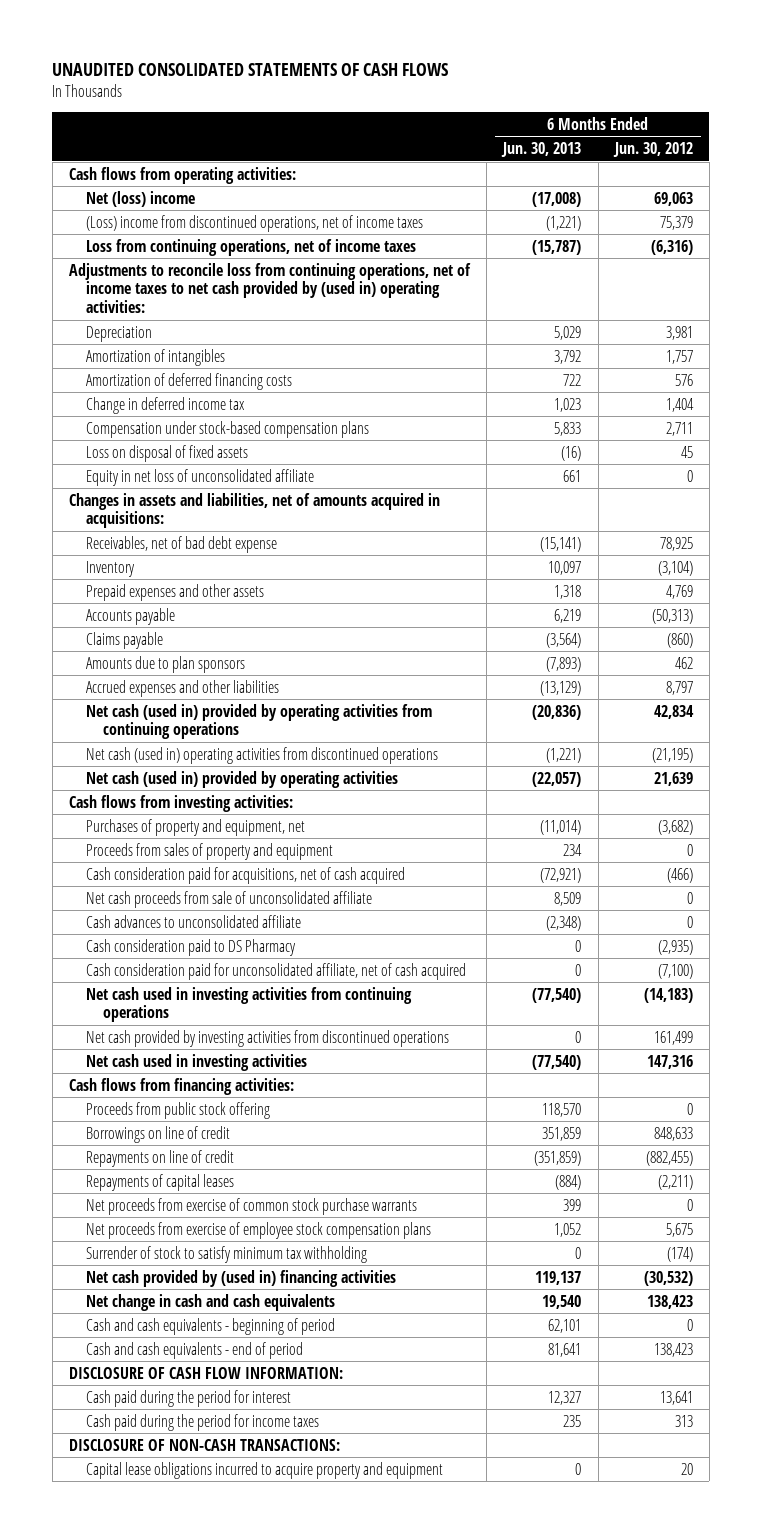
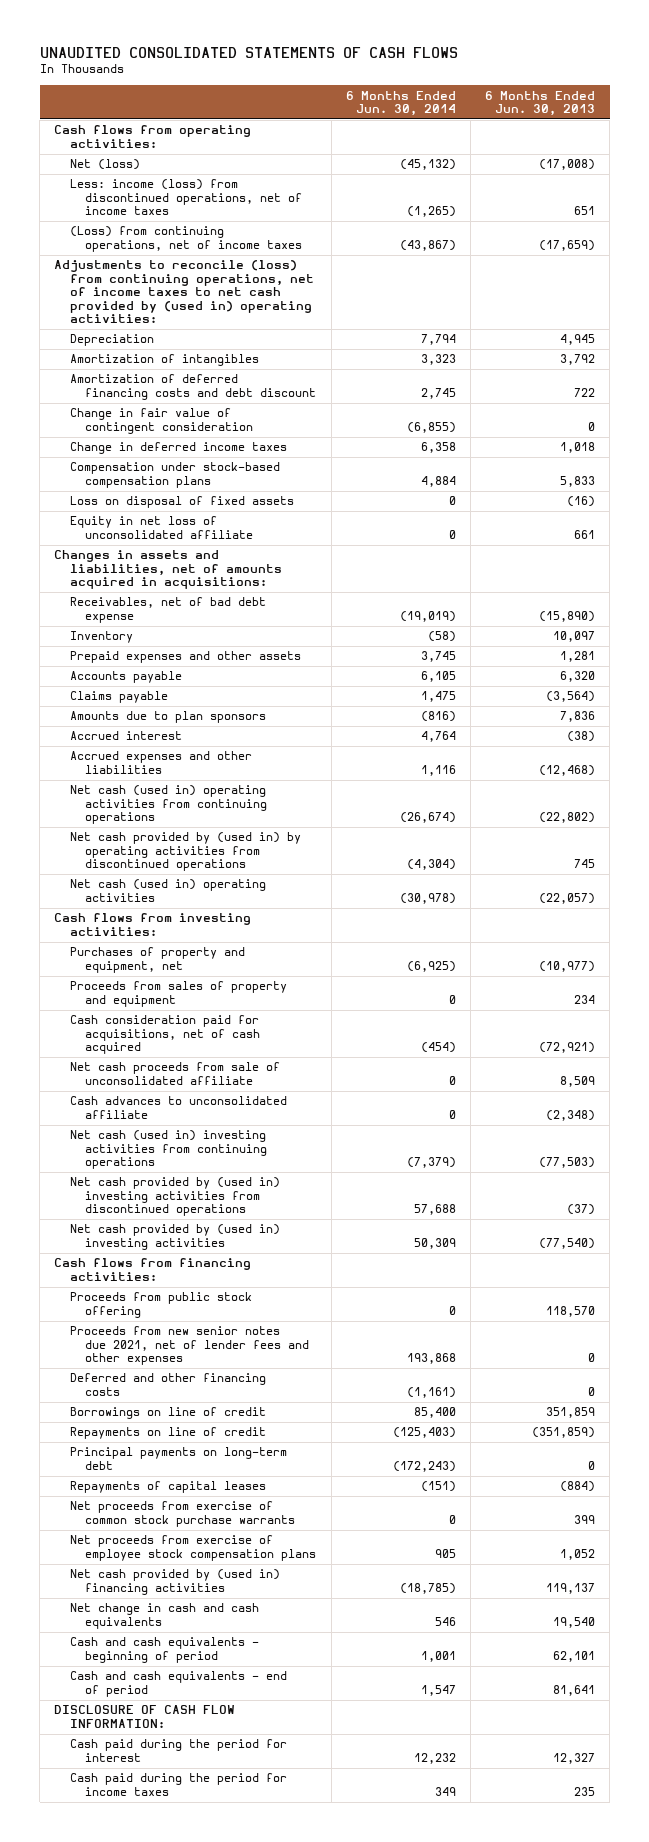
- | 6 Months Ended Jun. 30, 2013 | 6 Months Ended Jun. 30, 2012
+ | 6 Months Ended Jun. 30, 2014 | 6 Months Ended Jun. 30, 2013
- Net (loss) income | (17,008) | 69,063
- (Loss) income from discontinued operations, net of income taxes | (1,221) | 75,379
- Loss from continuing operations, net of income taxes | (15,787) | (6,316)
- Adjustments to reconcile loss from continuing operations, net of income taxes to net cash provided by (used in) operating activities:
- Depreciation | 5,029 | 3,981
+ Net (loss) | (45,132) | (17,008)
+ Less: income (loss) from discontinued operations, net of income taxes | (1,265) | 651
+ (Loss) from continuing operations, net of income taxes | (43,867) | (17,659)
+ Adjustments to reconcile (loss) from continuing operations, net of income taxes to net cash provided by (used in) operating activities:
+ Depreciation | 7,794 | 4,945
- Amortization of deferred financing costs | 722 | 576
- Change in deferred income tax | 1,023 | 1,404
+ Amortization of deferred financing costs and debt discount | 2,745 | 722
+ Change in fair value of contingent consideration | (6,855) | 0
+ Change in deferred income taxes | 6,358 | 1,018
- Receivables, net of bad debt expense | (15,141) | 78,925
+ Receivables, net of bad debt expense | (19,019) | (15,890)
- Prepaid expenses and other assets | 1,318 | 4,769
- Accounts payable | 6,219 | (50,313)
+ Prepaid expenses and other assets | 3,745 | 1,281
+ Accounts payable | 6,105 | 6,320
- Amounts due to plan sponsors | (7,893) | 462
- Accrued expenses and other liabilities | (13,129) | 8,797
- Net cash (used in) provided by operating activities from continuing operations | (20,836) | 42,834
- Net cash (used in) operating activities from discontinued operations | (1,221) | (21,195)
- Net cash (used in) provided by operating activities | (22,057) | 21,639
+ Amounts due to plan sponsors | (816) | 7,836
+ Accrued interest | 4,764 | (38)
+ Accrued expenses and other liabilities | 1,116 | (12,468)
+ Net cash (used in) operating activities from continuing operations | (26,674) | (22,802)
+ Net cash provided by (used in) by operating activities from discontinued operations | (4,304) | 745
+ Net cash (used in) operating activities | (30,978) | (22,057)
- Purchases of property and equipment, net | (11,014) | (3,682)
+ Purchases of property and equipment, net | (6,925) | (10,977)
- Cash consideration paid to DS Pharmacy | 0 | (2,935)
- Cash consideration paid for unconsolidated affiliate, net of cash acquired | 0 | (7,100)
- Net cash used in investing activities from continuing operations | (77,540) | (14,183)
- Net cash provided by investing activities from discontinued operations | 0 | 161,499
- Net cash used in investing activities | (77,540) | 147,316
+ Net cash (used in) investing activities from continuing operations | (7,379) | (77,503)
+ Net cash provided by (used in) investing activities from discontinued operations | 57,688 | (37)
+ Net cash provided by (used in) investing activities | 50,309 | (77,540)
+ Proceeds from new senior notes due 2021, net of lender fees and other expenses | 193,868 | 0
+ Deferred and other financing costs | (1,161) | 0
+ Principal payments on long-term debt | (172,243) | 0
- Surrender of stock to satisfy minimum tax withholding | 0 | (174)
- DISCLOSURE OF NON-CASH TRANSACTIONS:
- Capital lease obligations incurred to acquire property and equipment | 0 | 20

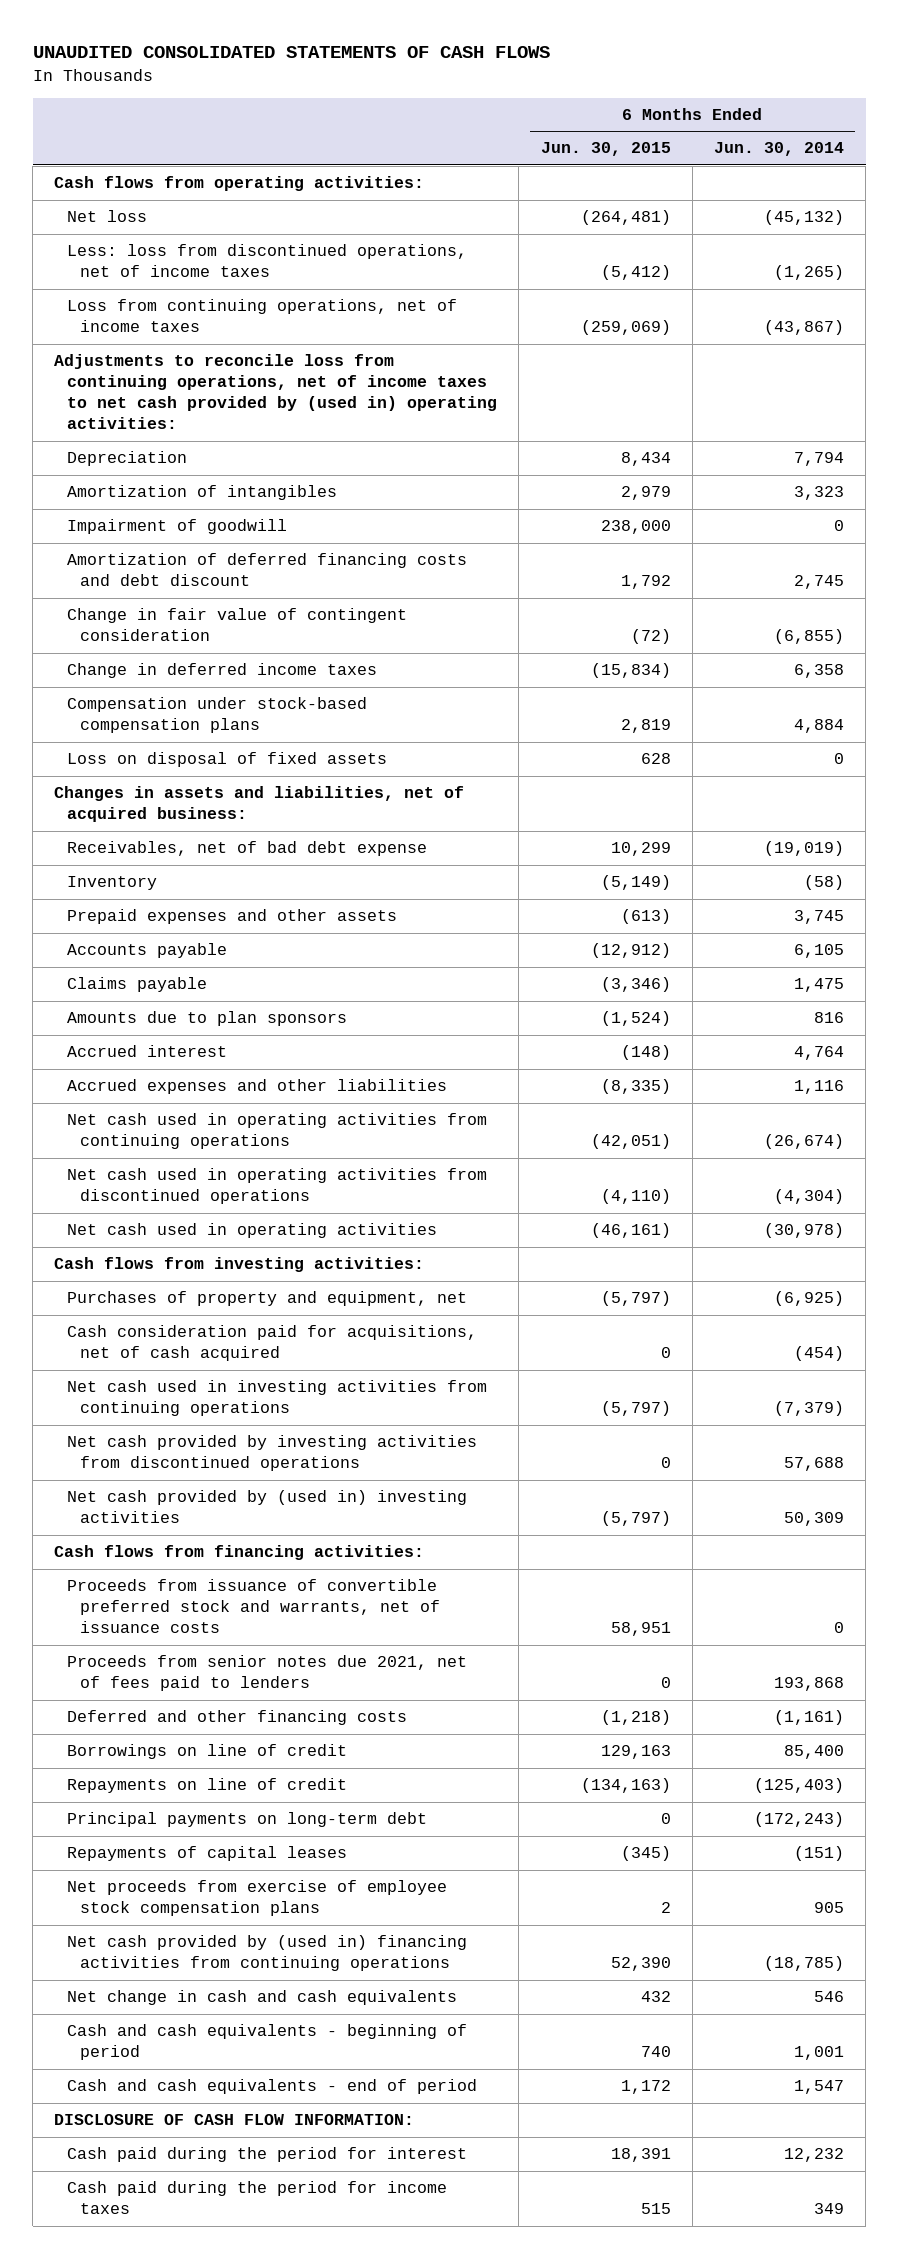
- | 6 Months Ended Jun. 30, 2014 | 6 Months Ended Jun. 30, 2013
+ | 6 Months Ended Jun. 30, 2015 | 6 Months Ended Jun. 30, 2014
- Net (loss) | (45,132) | (17,008)
- Less: income (loss) from discontinued operations, net of income taxes | (1,265) | 651
- (Loss) from continuing operations, net of income taxes | (43,867) | (17,659)
- Adjustments to reconcile (loss) from continuing operations, net of income taxes to net cash provided by (used in) operating activities:
+ Net loss | (264,481) | (45,132)
+ Less: loss from discontinued operations, net of income taxes | (5,412) | (1,265)
+ Loss from continuing operations, net of income taxes | (259,069) | (43,867)
+ Adjustments to reconcile loss from continuing operations, net of income taxes to net cash provided by (used in) operating activities:
+ Impairment of goodwill | 238,000 | 0
- Equity in net loss of unconsolidated affiliate | 0 | 661
- Changes in assets and liabilities, net of amounts acquired in acquisitions:
+ Changes in assets and liabilities, net of acquired business:
- Amounts due to plan sponsors | (816) | 7,836
+ Amounts due to plan sponsors | (1,524) | 816
- Net cash (used in) operating activities from continuing operations | (26,674) | (22,802)
- Net cash provided by (used in) by operating activities from discontinued operations | (4,304) | 745
- Net cash (used in) operating activities | (30,978) | (22,057)
+ Net cash used in operating activities from continuing operations | (42,051) | (26,674)
+ Net cash used in operating activities from discontinued operations | (4,110) | (4,304)
+ Net cash used in operating activities | (46,161) | (30,978)
- Proceeds from sales of property and equipment | 0 | 234
- Net cash proceeds from sale of unconsolidated affiliate | 0 | 8,509
- Cash advances to unconsolidated affiliate | 0 | (2,348)
- Net cash (used in) investing activities from continuing operations | (7,379) | (77,503)
- Net cash provided by (used in) investing activities from discontinued operations | 57,688 | (37)
+ Net cash used in investing activities from continuing operations | (5,797) | (7,379)
+ Net cash provided by investing activities from discontinued operations | 0 | 57,688
- Proceeds from public stock offering | 0 | 118,570
- Proceeds from new senior notes due 2021, net of lender fees and other expenses | 193,868 | 0
+ Proceeds from issuance of convertible preferred stock and warrants, net of issuance costs | 58,951 | 0
+ Proceeds from senior notes due 2021, net of fees paid to lenders | 0 | 193,868
- Net proceeds from exercise of common stock purchase warrants | 0 | 399
- Net cash provided by (used in) financing activities | (18,785) | 119,137
+ Net cash provided by (used in) financing activities from continuing operations | 52,390 | (18,785)

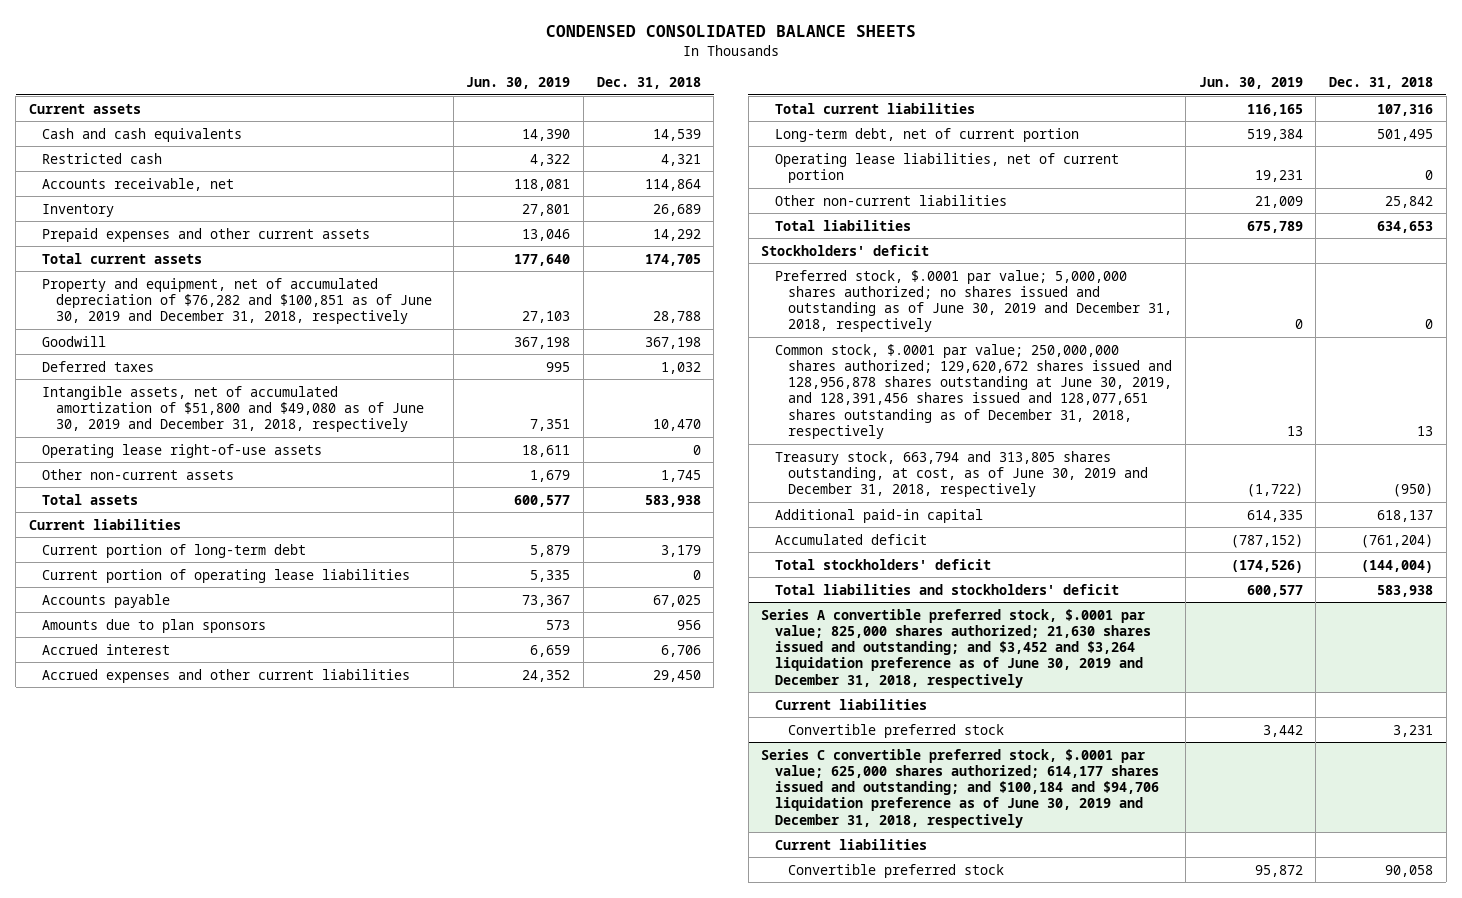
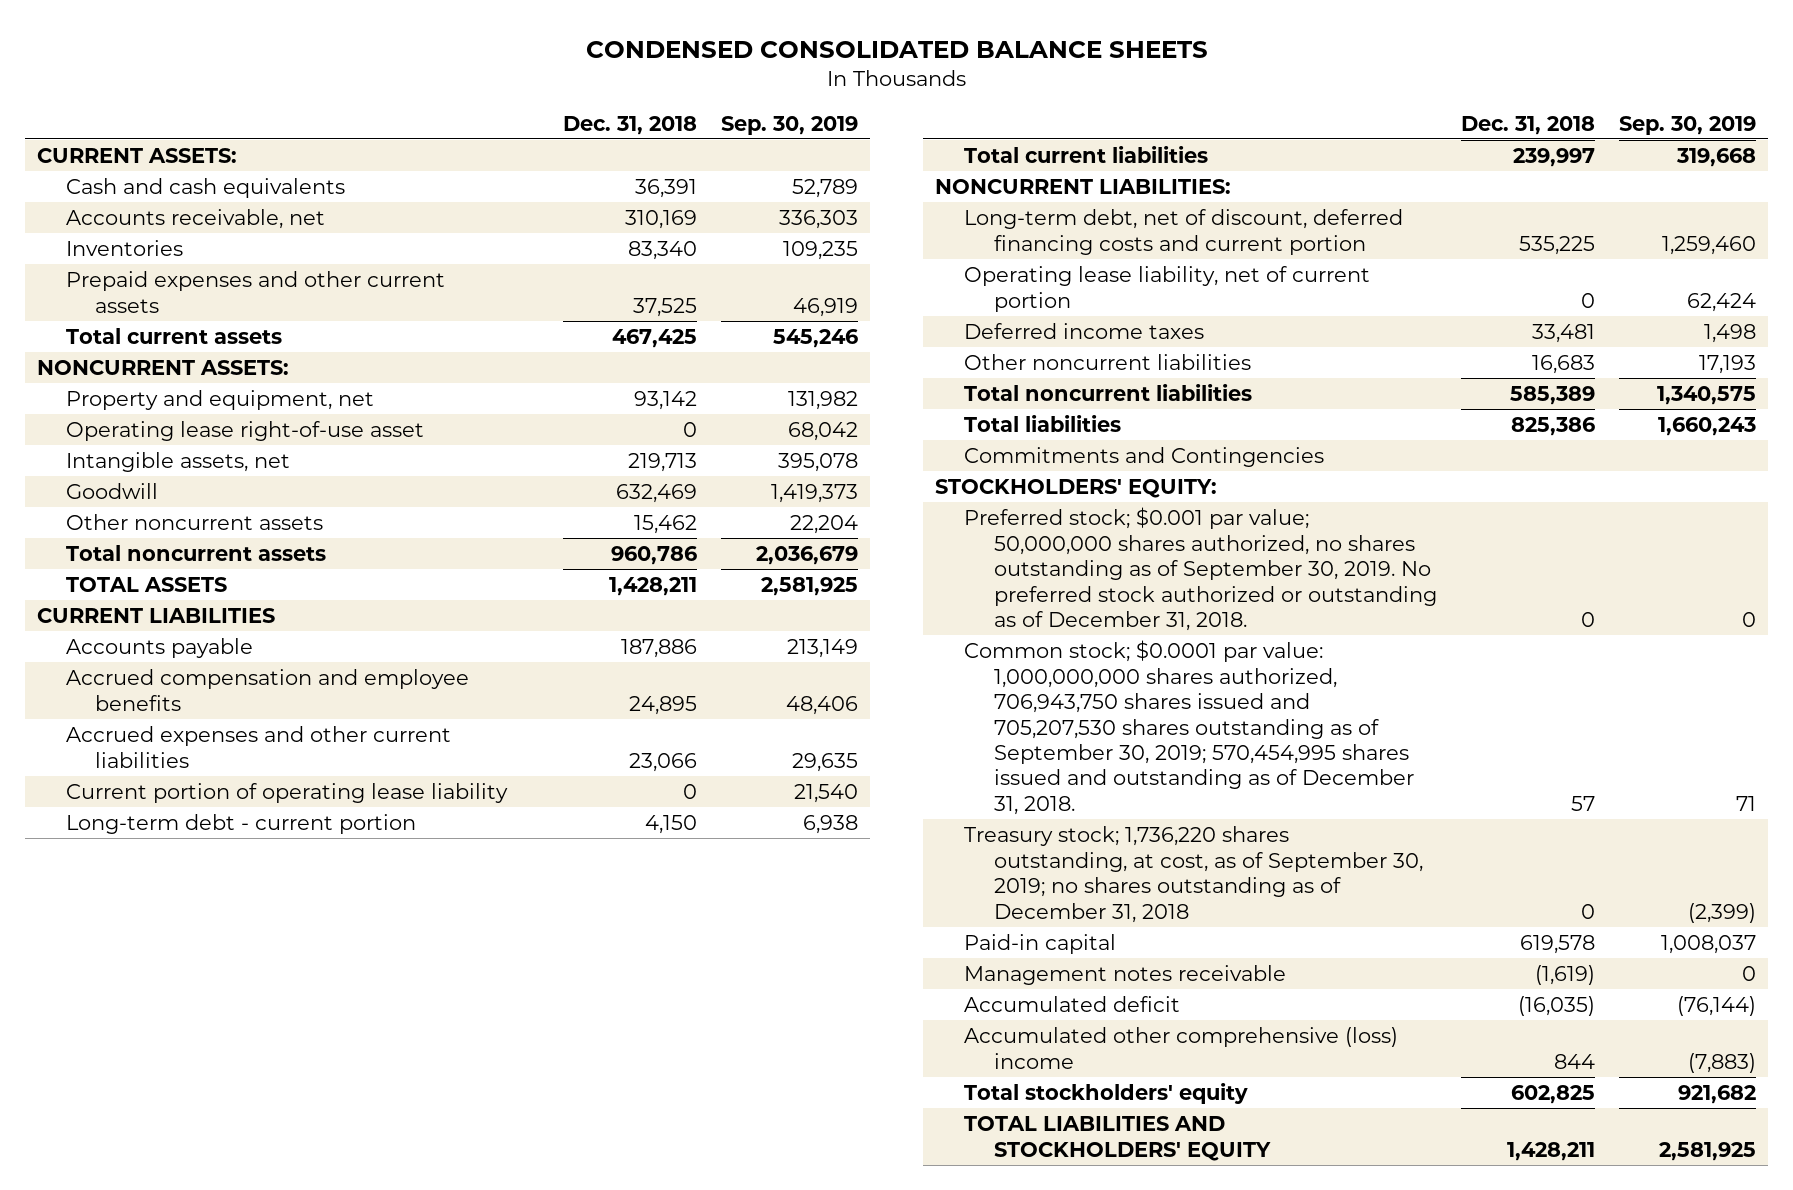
- | Jun. 30, 2019 | Dec. 31, 2018
+ | Dec. 31, 2018 | Sep. 30, 2019
- Current assets
- Cash and cash equivalents | 14,390 | 14,539
- Restricted cash | 4,322 | 4,321
- Accounts receivable, net | 118,081 | 114,864
- Inventory | 27,801 | 26,689
- Prepaid expenses and other current assets | 13,046 | 14,292
- Total current assets | 177,640 | 174,705
- Property and equipment, net of accumulated depreciation of $76,282 and $100,851 as of June 30, 2019 and December 31, 2018, respectively | 27,103 | 28,788
- Goodwill | 367,198 | 367,198
- Deferred taxes | 995 | 1,032
- Intangible assets, net of accumulated amortization of $51,800 and $49,080 as of June 30, 2019 and December 31, 2018, respectively | 7,351 | 10,470
- Operating lease right-of-use assets | 18,611 | 0
- Other non-current assets | 1,679 | 1,745
- Total assets | 600,577 | 583,938
- Current liabilities
- Current portion of long-term debt | 5,879 | 3,179
- Current portion of operating lease liabilities | 5,335 | 0
- Accounts payable | 73,367 | 67,025
- Amounts due to plan sponsors | 573 | 956
- Accrued interest | 6,659 | 6,706
- Accrued expenses and other current liabilities | 24,352 | 29,450
- Total current liabilities | 116,165 | 107,316
- Long-term debt, net of current portion | 519,384 | 501,495
- Operating lease liabilities, net of current portion | 19,231 | 0
- Other non-current liabilities | 21,009 | 25,842
- Total liabilities | 675,789 | 634,653
- Stockholders' deficit
- Preferred stock, $.0001 par value; 5,000,000 shares authorized; no shares issued and outstanding as of June 30, 2019 and December 31, 2018, respectively | 0 | 0
- Common stock, $.0001 par value; 250,000,000 shares authorized; 129,620,672 shares issued and 128,956,878 shares outstanding at June 30, 2019, and 128,391,456 shares issued and 128,077,651 shares outstanding as of December 31, 2018, respectively | 13 | 13
- Treasury stock, 663,794 and 313,805 shares outstanding, at cost, as of June 30, 2019 and December 31, 2018, respectively | (1,722) | (950)
- Additional paid-in capital | 614,335 | 618,137
- Accumulated deficit | (787,152) | (761,204)
- Total stockholders' deficit | (174,526) | (144,004)
- Total liabilities and stockholders' deficit | 600,577 | 583,938
- Series A convertible preferred stock, $.0001 par value; 825,000 shares authorized; 21,630 shares issued and outstanding; and $3,452 and $3,264 liquidation preference as of June 30, 2019 and December 31, 2018, respectively
- Current liabilities
- Convertible preferred stock | 3,442 | 3,231
- Series C convertible preferred stock, $.0001 par value; 625,000 shares authorized; 614,177 shares issued and outstanding; and $100,184 and $94,706 liquidation preference as of June 30, 2019 and December 31, 2018, respectively
- Current liabilities
- Convertible preferred stock | 95,872 | 90,058
+ CURRENT ASSETS:
+ Cash and cash equivalents | 36,391 | 52,789
+ Accounts receivable, net | 310,169 | 336,303
+ Inventories | 83,340 | 109,235
+ Prepaid expenses and other current assets | 37,525 | 46,919
+ Total current assets | 467,425 | 545,246
+ NONCURRENT ASSETS:
+ Property and equipment, net | 93,142 | 131,982
+ Operating lease right-of-use asset | 0 | 68,042
+ Intangible assets, net | 219,713 | 395,078
+ Goodwill | 632,469 | 1,419,373
+ Other noncurrent assets | 15,462 | 22,204
+ Total noncurrent assets | 960,786 | 2,036,679
+ TOTAL ASSETS | 1,428,211 | 2,581,925
+ CURRENT LIABILITIES
+ Accounts payable | 187,886 | 213,149
+ Accrued compensation and employee benefits | 24,895 | 48,406
+ Accrued expenses and other current liabilities | 23,066 | 29,635
+ Current portion of operating lease liability | 0 | 21,540
+ Long-term debt - current portion | 4,150 | 6,938
+ Total current liabilities | 239,997 | 319,668
+ NONCURRENT LIABILITIES:
+ Long-term debt, net of discount, deferred financing costs and current portion | 535,225 | 1,259,460
+ Operating lease liability, net of current portion | 0 | 62,424
+ Deferred income taxes | 33,481 | 1,498
+ Other noncurrent liabilities | 16,683 | 17,193
+ Total noncurrent liabilities | 585,389 | 1,340,575
+ Total liabilities | 825,386 | 1,660,243
+ Commitments and Contingencies
+ STOCKHOLDERS' EQUITY:
+ Preferred stock; $0.001 par value; 50,000,000 shares authorized, no shares outstanding as of September 30, 2019. No preferred stock authorized or outstanding as of December 31, 2018. | 0 | 0
+ Common stock; $0.0001 par value: 1,000,000,000 shares authorized, 706,943,750 shares issued and 705,207,530 shares outstanding as of September 30, 2019; 570,454,995 shares issued and outstanding as of December 31, 2018. | 57 | 71
+ Treasury stock; 1,736,220 shares outstanding, at cost, as of September 30, 2019; no shares outstanding as of December 31, 2018 | 0 | (2,399)
+ Paid-in capital | 619,578 | 1,008,037
+ Management notes receivable | (1,619) | 0
+ Accumulated deficit | (16,035) | (76,144)
+ Accumulated other comprehensive (loss) income | 844 | (7,883)
+ Total stockholders' equity | 602,825 | 921,682
+ TOTAL LIABILITIES AND STOCKHOLDERS' EQUITY | 1,428,211 | 2,581,925

